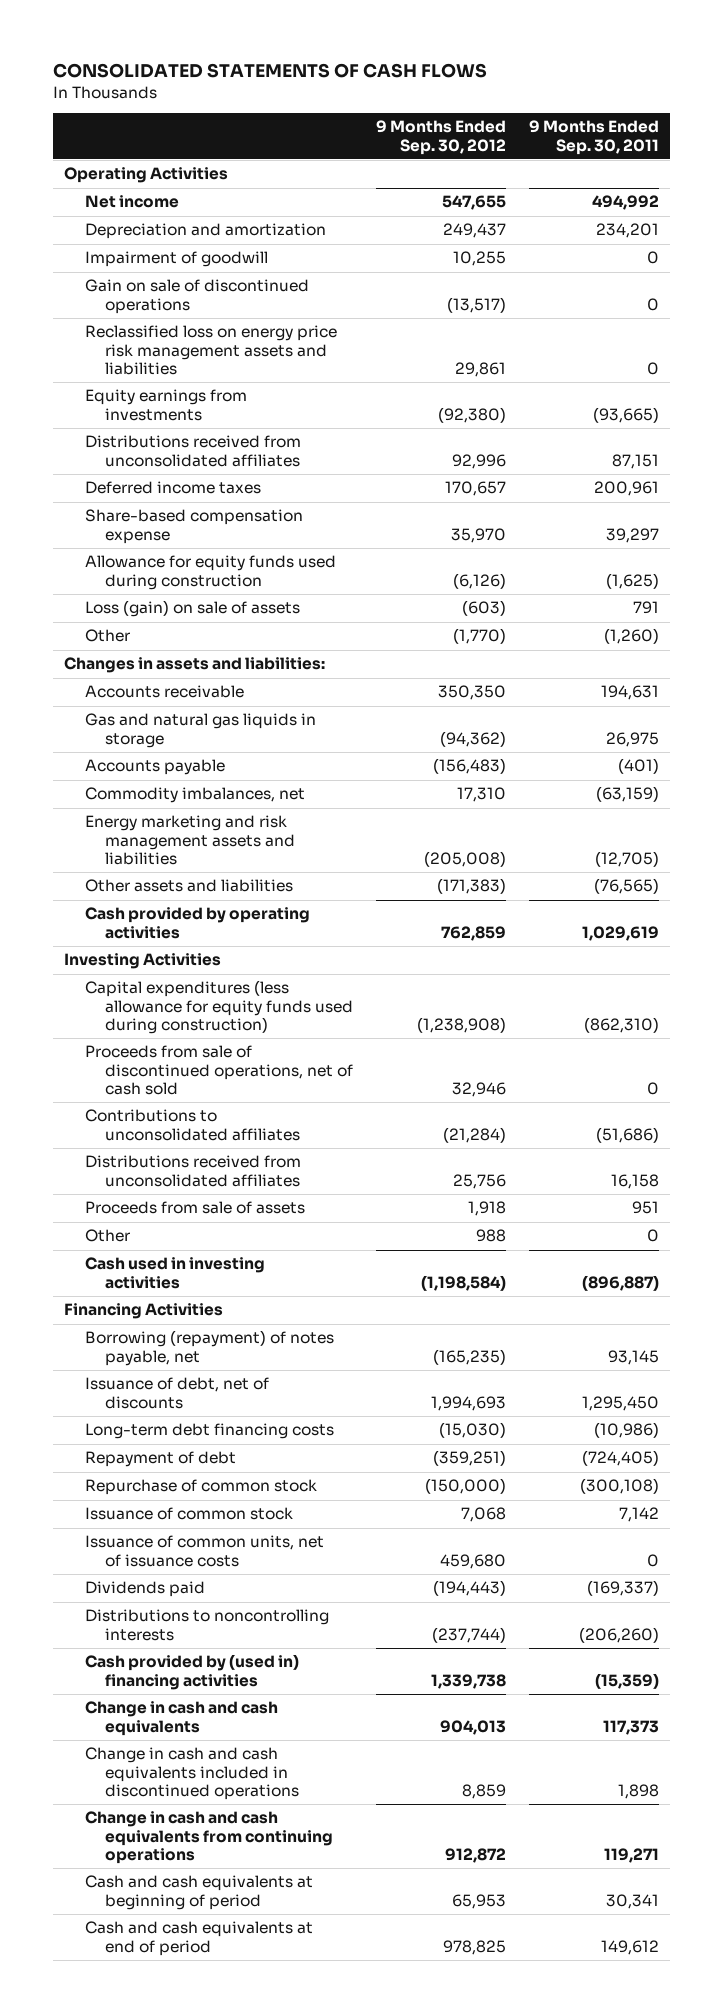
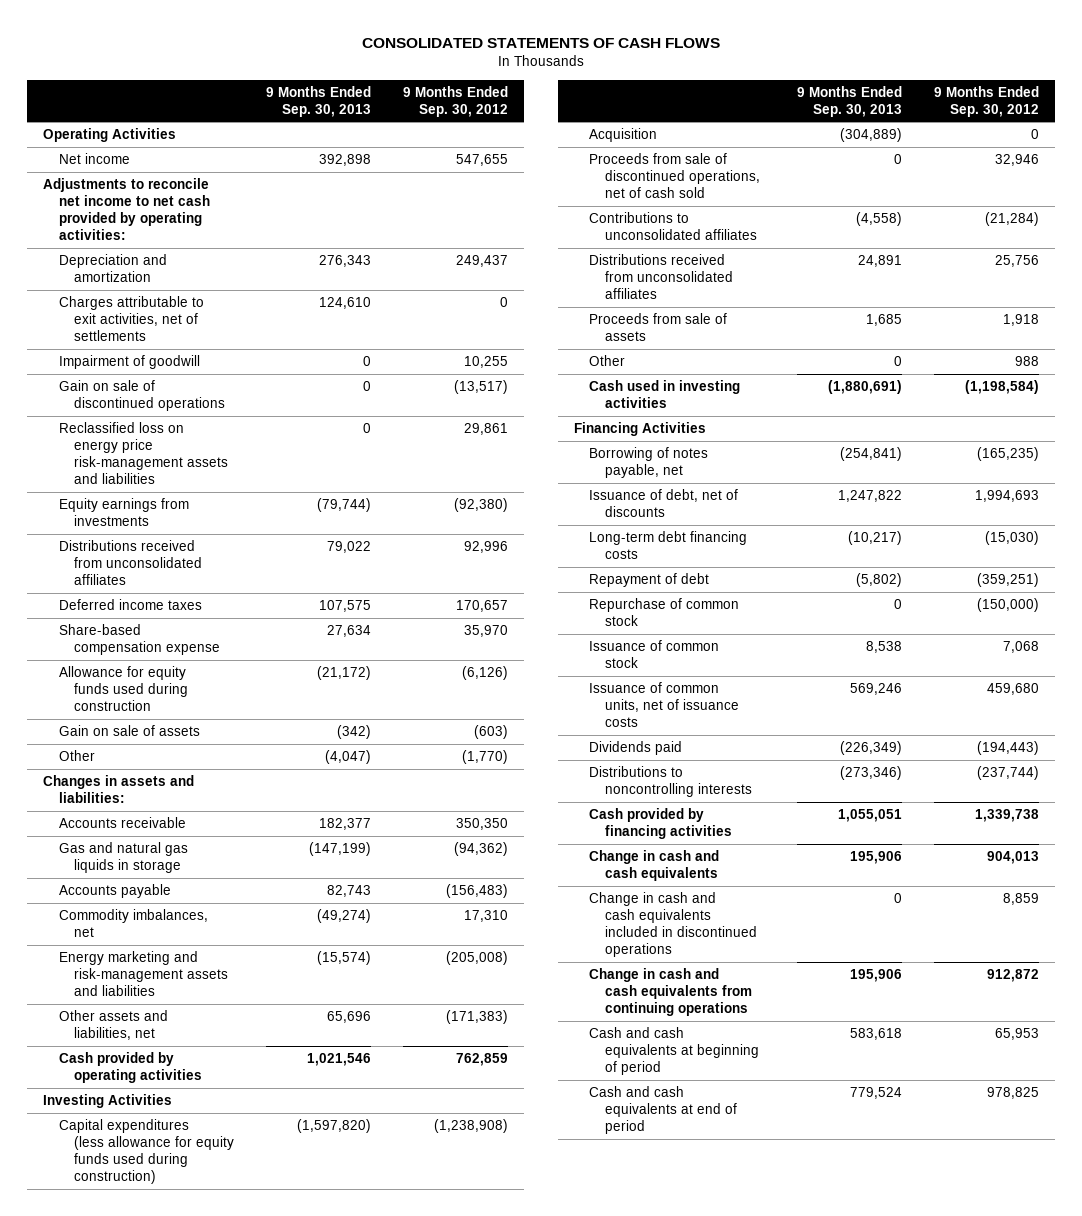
- | 9 Months Ended Sep. 30, 2012 | 9 Months Ended Sep. 30, 2011
+ | 9 Months Ended Sep. 30, 2013 | 9 Months Ended Sep. 30, 2012
+ Adjustments to reconcile net income to net cash provided by operating activities:
+ Charges attributable to exit activities, net of settlements | 124,610 | 0
- Reclassified loss on energy price risk management assets and liabilities | 29,861 | 0
+ Reclassified loss on energy price risk-management assets and liabilities | 0 | 29,861
- Loss (gain) on sale of assets | (603) | 791
+ Gain on sale of assets | (342) | (603)
- Energy marketing and risk management assets and liabilities | (205,008) | (12,705)
- Other assets and liabilities | (171,383) | (76,565)
+ Energy marketing and risk-management assets and liabilities | (15,574) | (205,008)
+ Other assets and liabilities, net | 65,696 | (171,383)
+ Acquisition | (304,889) | 0
- Borrowing (repayment) of notes payable, net | (165,235) | 93,145
+ Borrowing of notes payable, net | (254,841) | (165,235)
- Cash provided by (used in) financing activities | 1,339,738 | (15,359)
+ Cash provided by financing activities | 1,055,051 | 1,339,738

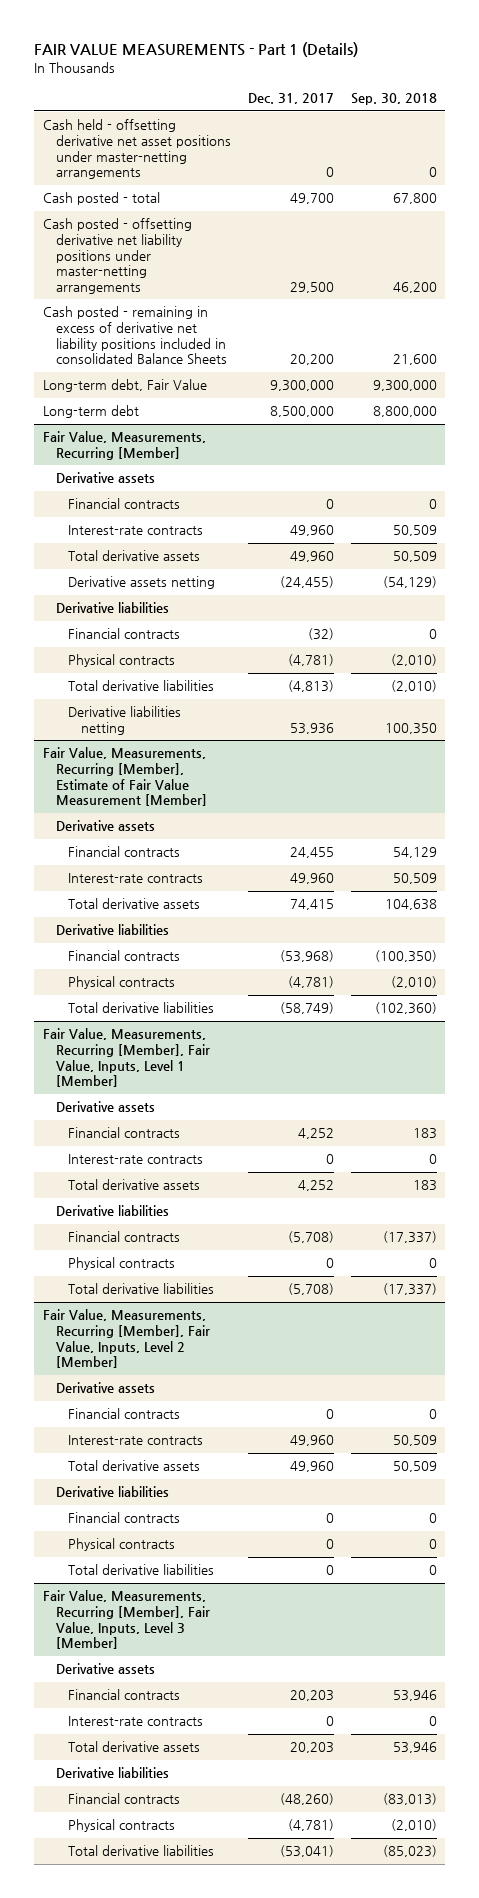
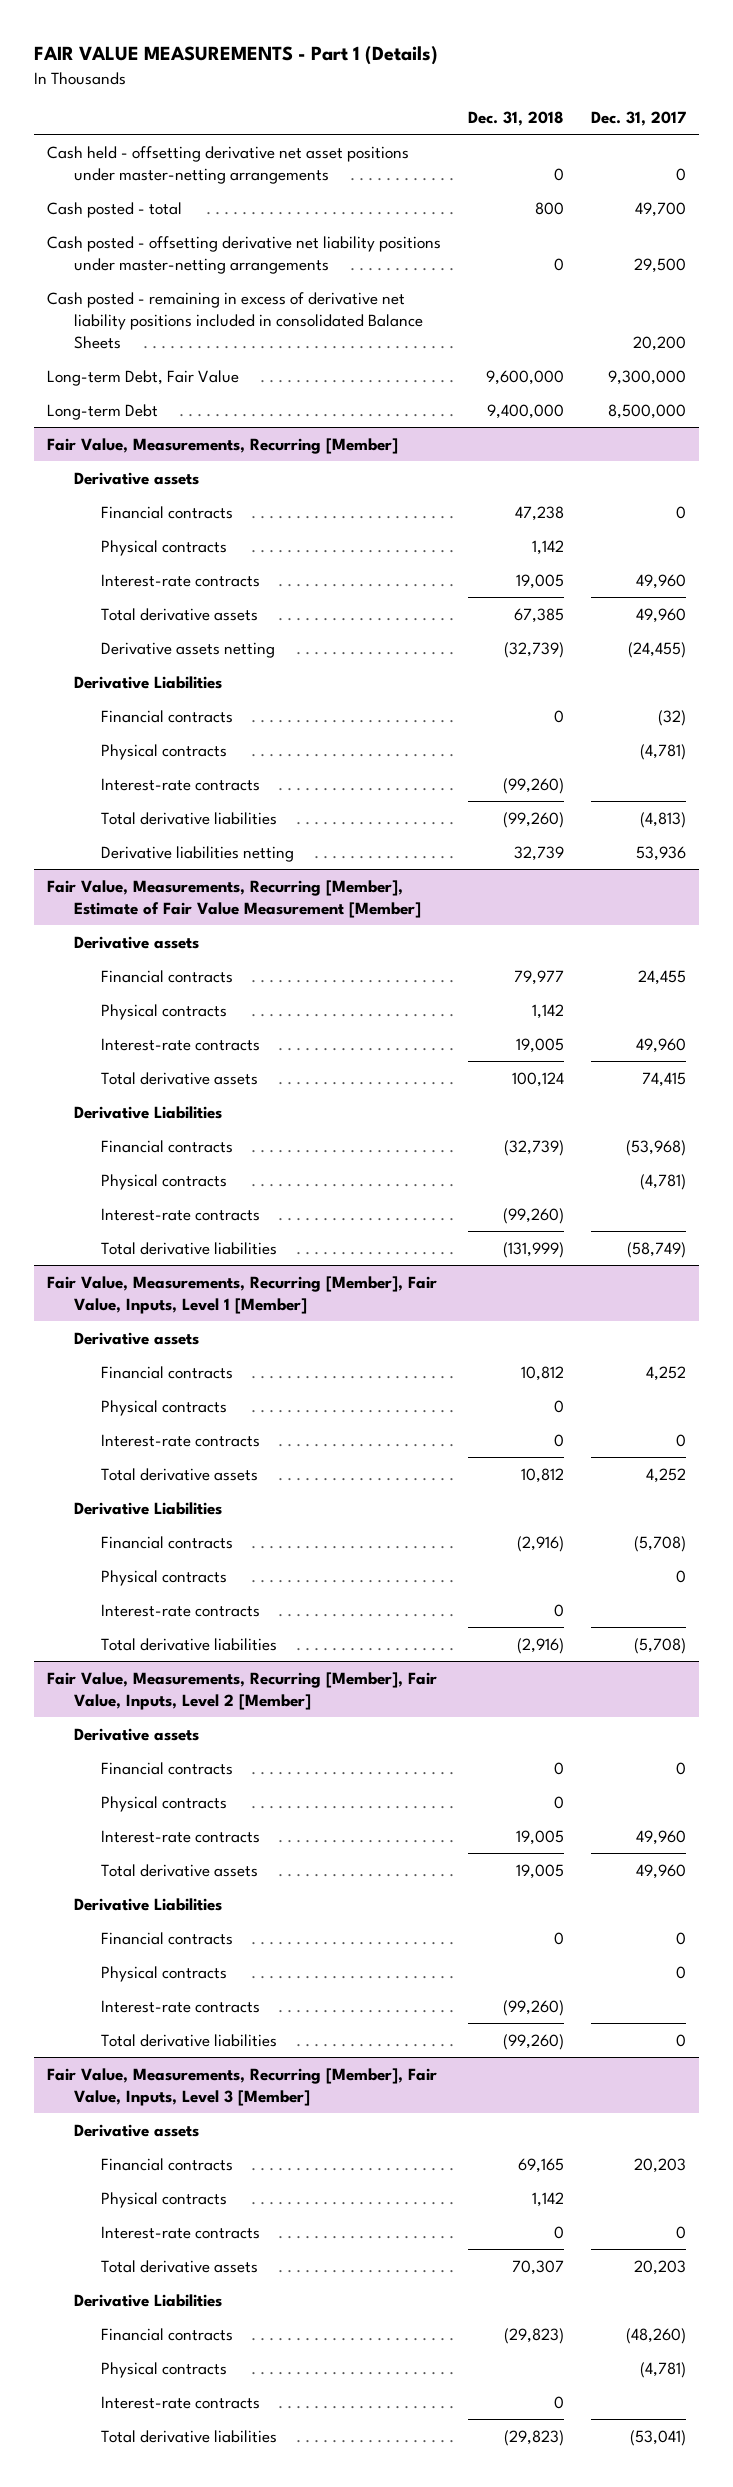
- | Dec. 31, 2017 | Sep. 30, 2018
+ | Dec. 31, 2018 | Dec. 31, 2017
- Long-term debt, Fair Value | 9,300,000 | 9,300,000
- Long-term debt | 8,500,000 | 8,800,000
+ Long-term Debt, Fair Value | 9,600,000 | 9,300,000
+ Long-term Debt | 9,400,000 | 8,500,000
@ Fair Value, Measurements, Recurring [Member]
+ Physical contracts | 1,142 |
- Derivative liabilities
+ Derivative Liabilities
+ Interest-rate contracts | (99,260) |
@ Fair Value, Measurements, Recurring [Member], Estimate of Fair Value Measurement [Member]
+ Physical contracts | 1,142 |
- Derivative liabilities
+ Derivative Liabilities
+ Interest-rate contracts | (99,260) |
@ Fair Value, Measurements, Recurring [Member], Fair Value, Inputs, Level 1 [Member]
+ Physical contracts | 0 |
- Derivative liabilities
+ Derivative Liabilities
+ Interest-rate contracts | 0 |
@ Fair Value, Measurements, Recurring [Member], Fair Value, Inputs, Level 2 [Member]
+ Physical contracts | 0 |
- Derivative liabilities
+ Derivative Liabilities
+ Interest-rate contracts | (99,260) |
@ Fair Value, Measurements, Recurring [Member], Fair Value, Inputs, Level 3 [Member]
+ Physical contracts | 1,142 |
- Derivative liabilities
+ Derivative Liabilities
+ Interest-rate contracts | 0 |

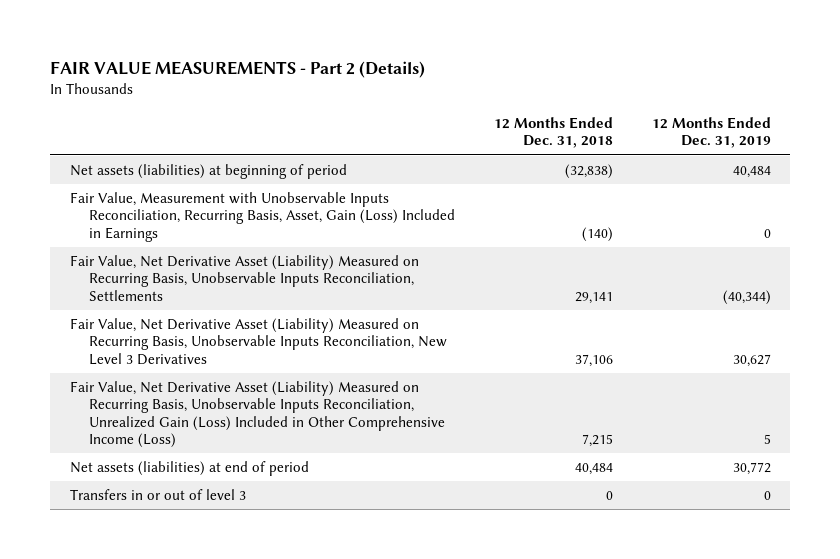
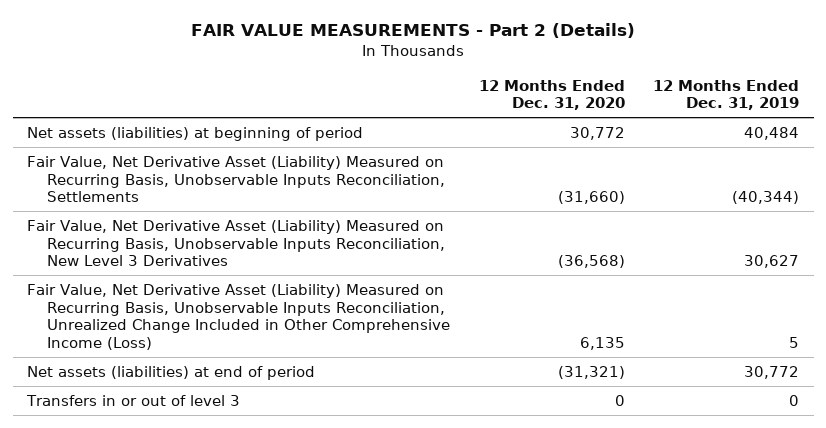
- | 12 Months Ended Dec. 31, 2018 | 12 Months Ended Dec. 31, 2019
+ | 12 Months Ended Dec. 31, 2020 | 12 Months Ended Dec. 31, 2019
- Fair Value, Measurement with Unobservable Inputs Reconciliation, Recurring Basis, Asset, Gain (Loss) Included in Earnings | (140) | 0
- Fair Value, Net Derivative Asset (Liability) Measured on Recurring Basis, Unobservable Inputs Reconciliation, Unrealized Gain (Loss) Included in Other Comprehensive Income (Loss) | 7,215 | 5
+ Fair Value, Net Derivative Asset (Liability) Measured on Recurring Basis, Unobservable Inputs Reconciliation, Unrealized Change Included in Other Comprehensive Income (Loss) | 6,135 | 5

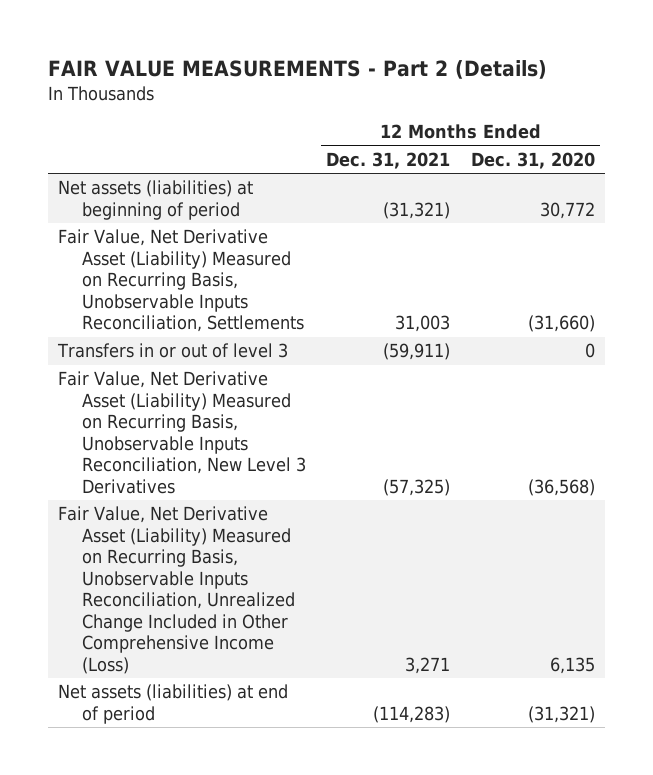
- | 12 Months Ended Dec. 31, 2020 | 12 Months Ended Dec. 31, 2019
+ | 12 Months Ended Dec. 31, 2021 | 12 Months Ended Dec. 31, 2020
moved up: Transfers in or out of level 3 | (59,911) | 0

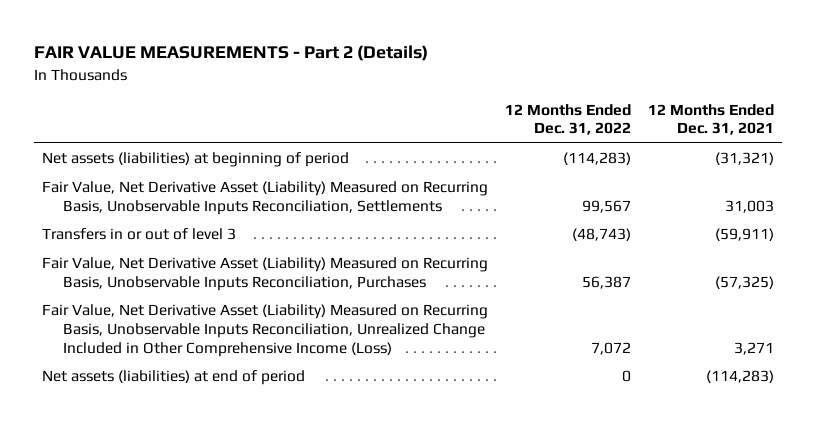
- | 12 Months Ended Dec. 31, 2021 | 12 Months Ended Dec. 31, 2020
+ | 12 Months Ended Dec. 31, 2022 | 12 Months Ended Dec. 31, 2021
- Fair Value, Net Derivative Asset (Liability) Measured on Recurring Basis, Unobservable Inputs Reconciliation, New Level 3 Derivatives | (57,325) | (36,568)
+ Fair Value, Net Derivative Asset (Liability) Measured on Recurring Basis, Unobservable Inputs Reconciliation, Purchases | 56,387 | (57,325)

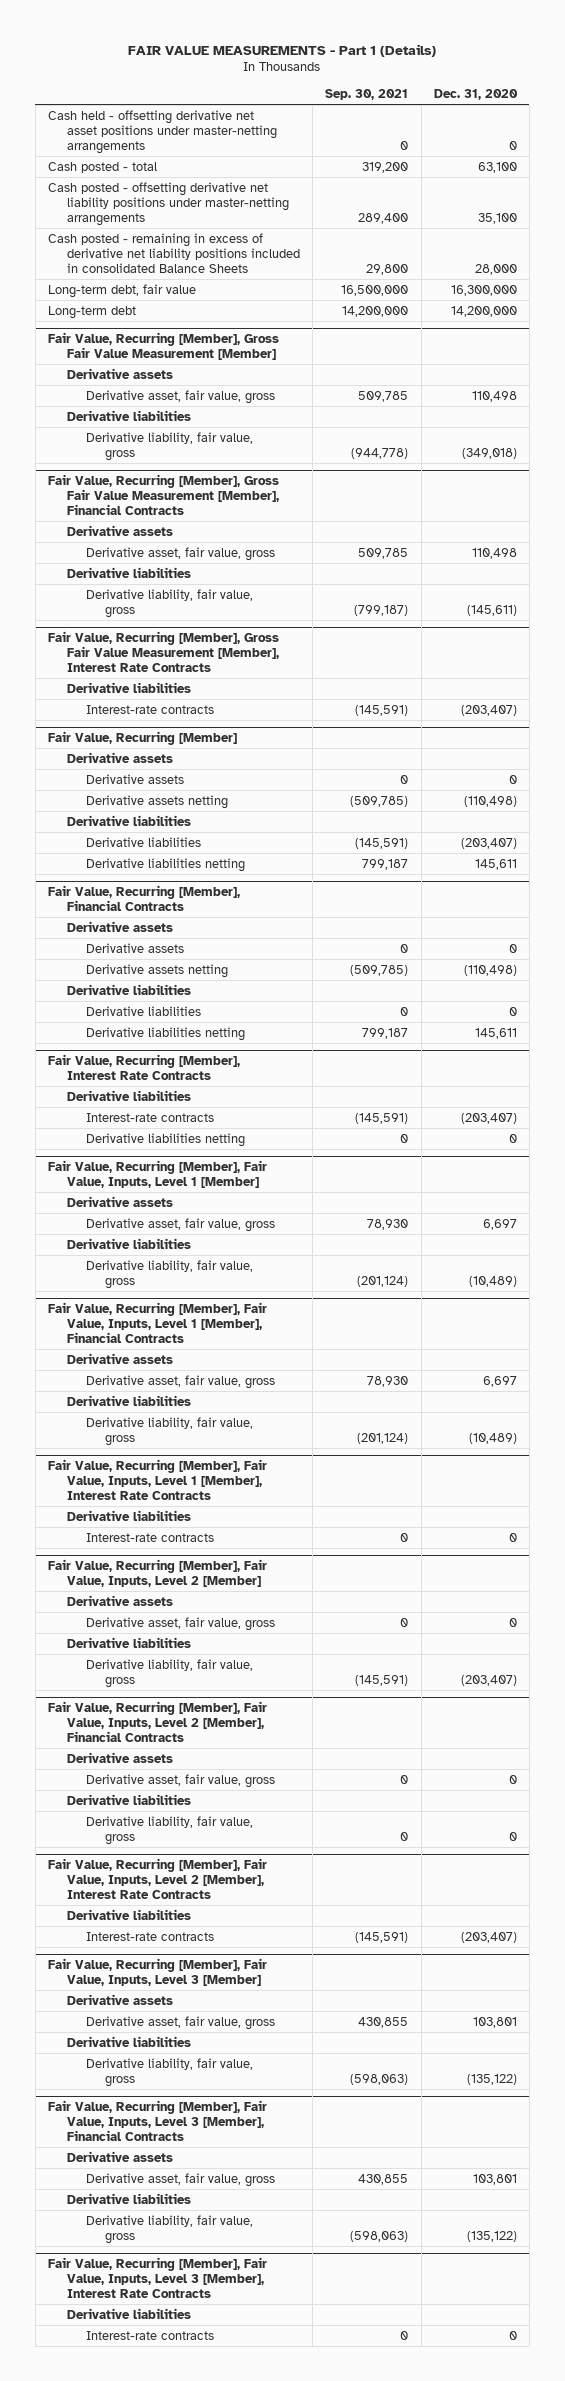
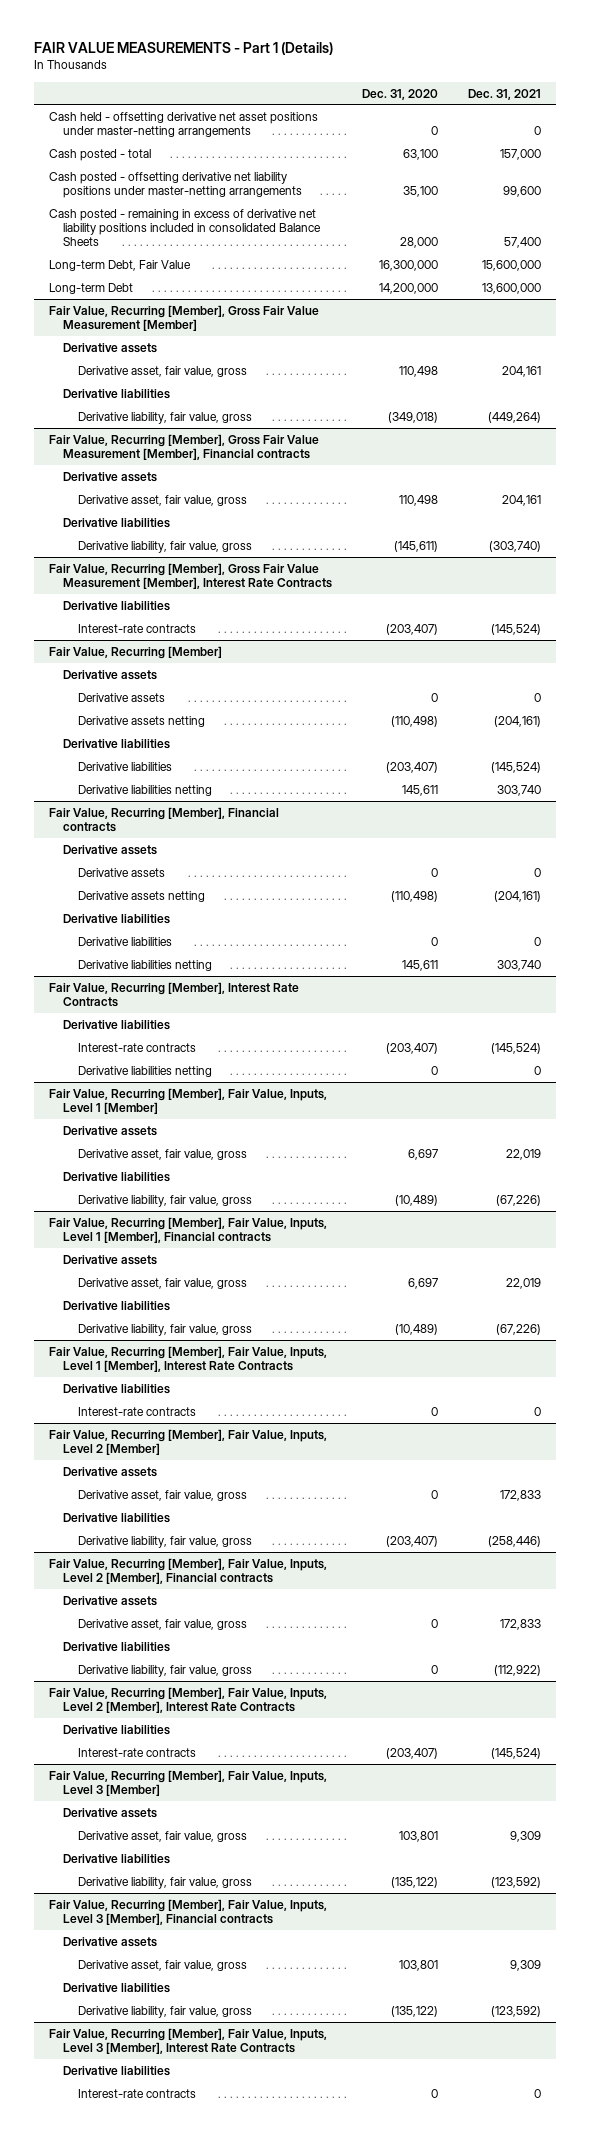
- | Sep. 30, 2021 | Dec. 31, 2020
+ | Dec. 31, 2020 | Dec. 31, 2021
- Long-term debt, fair value | 16,500,000 | 16,300,000
- Long-term debt | 14,200,000 | 14,200,000
+ Long-term Debt, Fair Value | 16,300,000 | 15,600,000
+ Long-term Debt | 14,200,000 | 13,600,000
- Fair Value, Recurring [Member], Gross Fair Value Measurement [Member], Financial Contracts
+ Fair Value, Recurring [Member], Gross Fair Value Measurement [Member], Financial contracts
- Fair Value, Recurring [Member], Financial Contracts
+ Fair Value, Recurring [Member], Financial contracts
- Fair Value, Recurring [Member], Fair Value, Inputs, Level 1 [Member], Financial Contracts
+ Fair Value, Recurring [Member], Fair Value, Inputs, Level 1 [Member], Financial contracts
- Fair Value, Recurring [Member], Fair Value, Inputs, Level 2 [Member], Financial Contracts
+ Fair Value, Recurring [Member], Fair Value, Inputs, Level 2 [Member], Financial contracts
- Fair Value, Recurring [Member], Fair Value, Inputs, Level 3 [Member], Financial Contracts
+ Fair Value, Recurring [Member], Fair Value, Inputs, Level 3 [Member], Financial contracts

